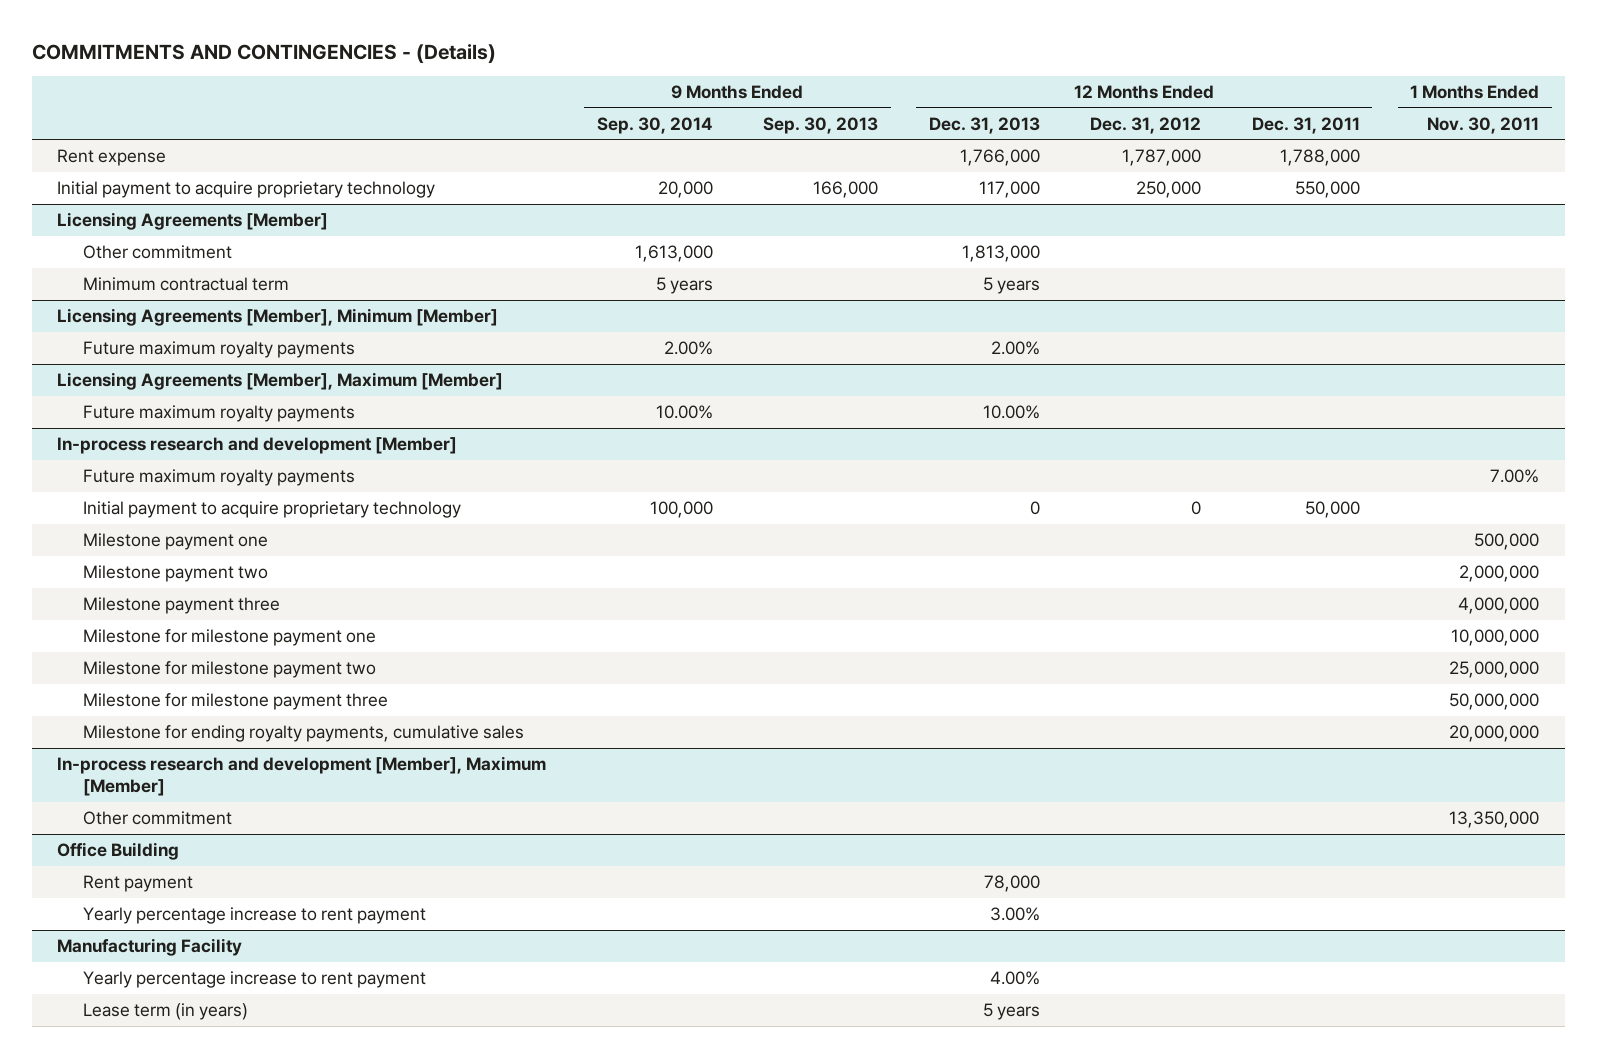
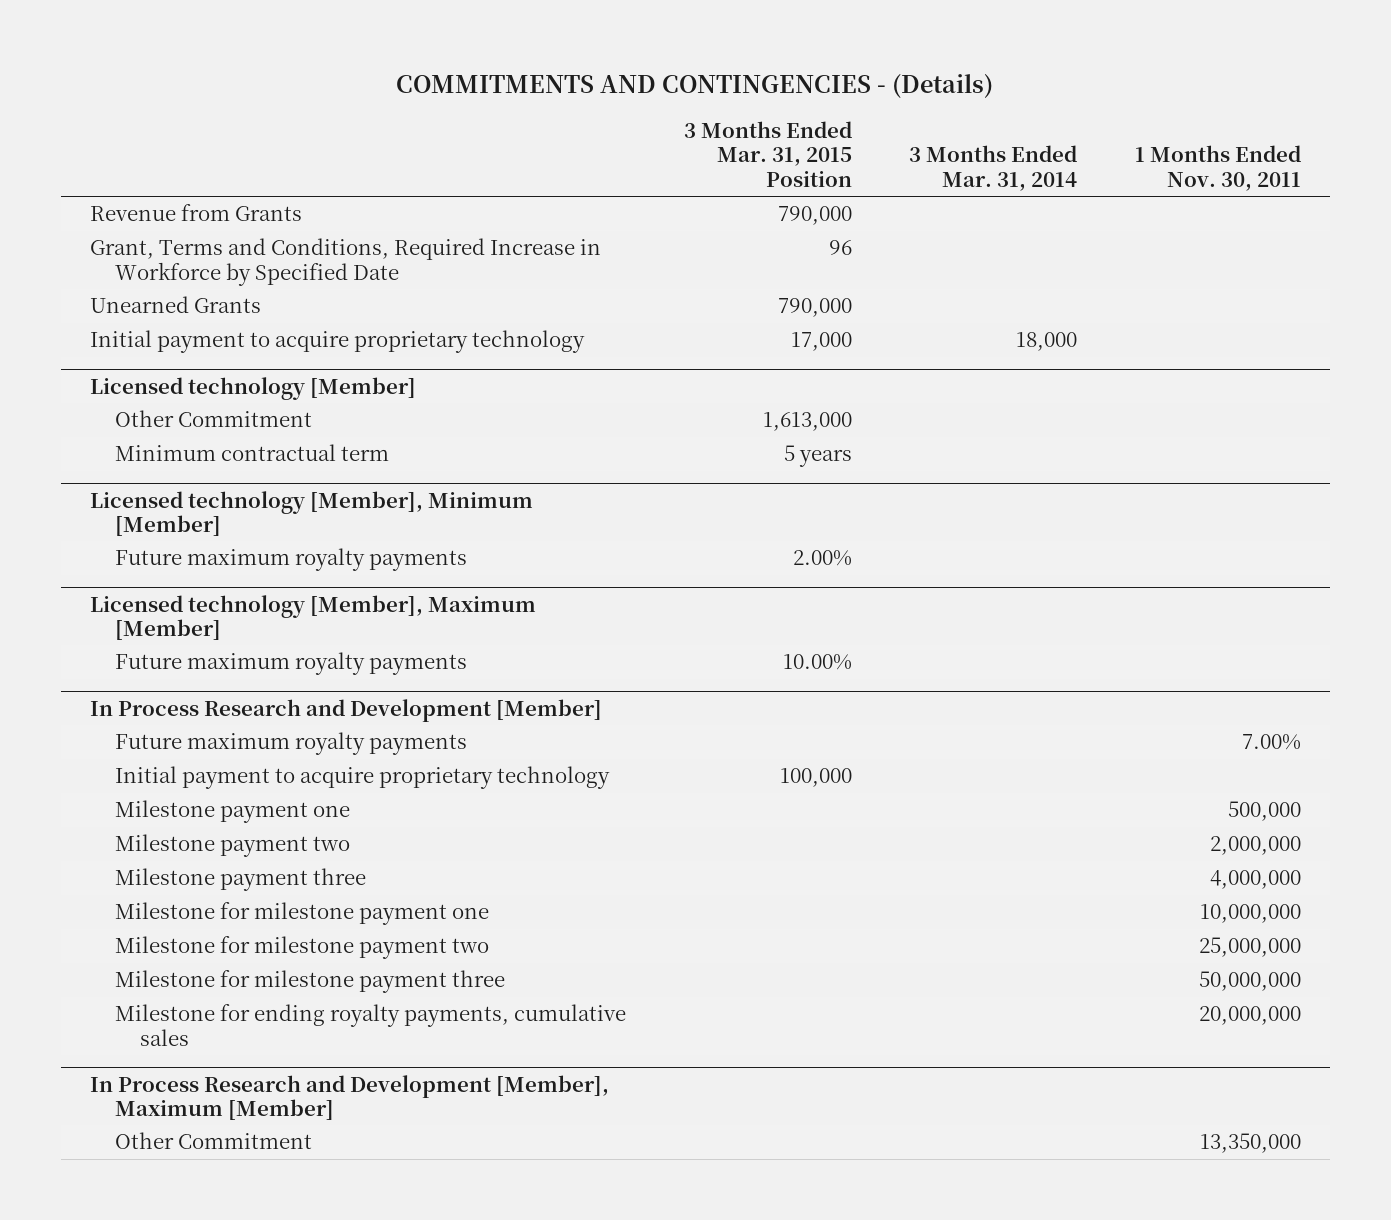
- | 9 Months Ended Sep. 30, 2014 | 9 Months Ended Sep. 30, 2013 | 12 Months Ended Dec. 31, 2013 | 12 Months Ended Dec. 31, 2012 | 12 Months Ended Dec. 31, 2011 | 1 Months Ended Nov. 30, 2011
+ | 3 Months Ended Mar. 31, 2015 Position | 3 Months Ended Mar. 31, 2014 | 1 Months Ended Nov. 30, 2011
- Rent expense | | | 1,766,000 | 1,787,000 | 1,788,000 |
+ Revenue from Grants | 790,000 | |
+ Grant, Terms and Conditions, Required Increase in Workforce by Specified Date | 96 | |
+ Unearned Grants | 790,000 | |
- Licensing Agreements [Member]
- Other commitment | 1,613,000 | | 1,813,000 | | |
+ Licensed technology [Member]
+ Other Commitment | 1,613,000 | |
- Licensing Agreements [Member], Minimum [Member]
- Future maximum royalty payments | 2.00% | | 2.00% | | |
- Licensing Agreements [Member], Maximum [Member]
- Future maximum royalty payments | 10.00% | | 10.00% | | |
- In-process research and development [Member]
+ Licensed technology [Member], Minimum [Member]
+ Future maximum royalty payments | 2.00% | |
+ Licensed technology [Member], Maximum [Member]
+ Future maximum royalty payments | 10.00% | |
+ In Process Research and Development [Member]
- In-process research and development [Member], Maximum [Member]
- Other commitment | | | | | | 13,350,000
- Office Building
- Rent payment | | | 78,000 | | |
- Yearly percentage increase to rent payment | | | 3.00% | | |
- Manufacturing Facility
- Yearly percentage increase to rent payment | | | 4.00% | | |
- Lease term (in years) | | | 5 years | | |
+ In Process Research and Development [Member], Maximum [Member]
+ Other Commitment | | | 13,350,000

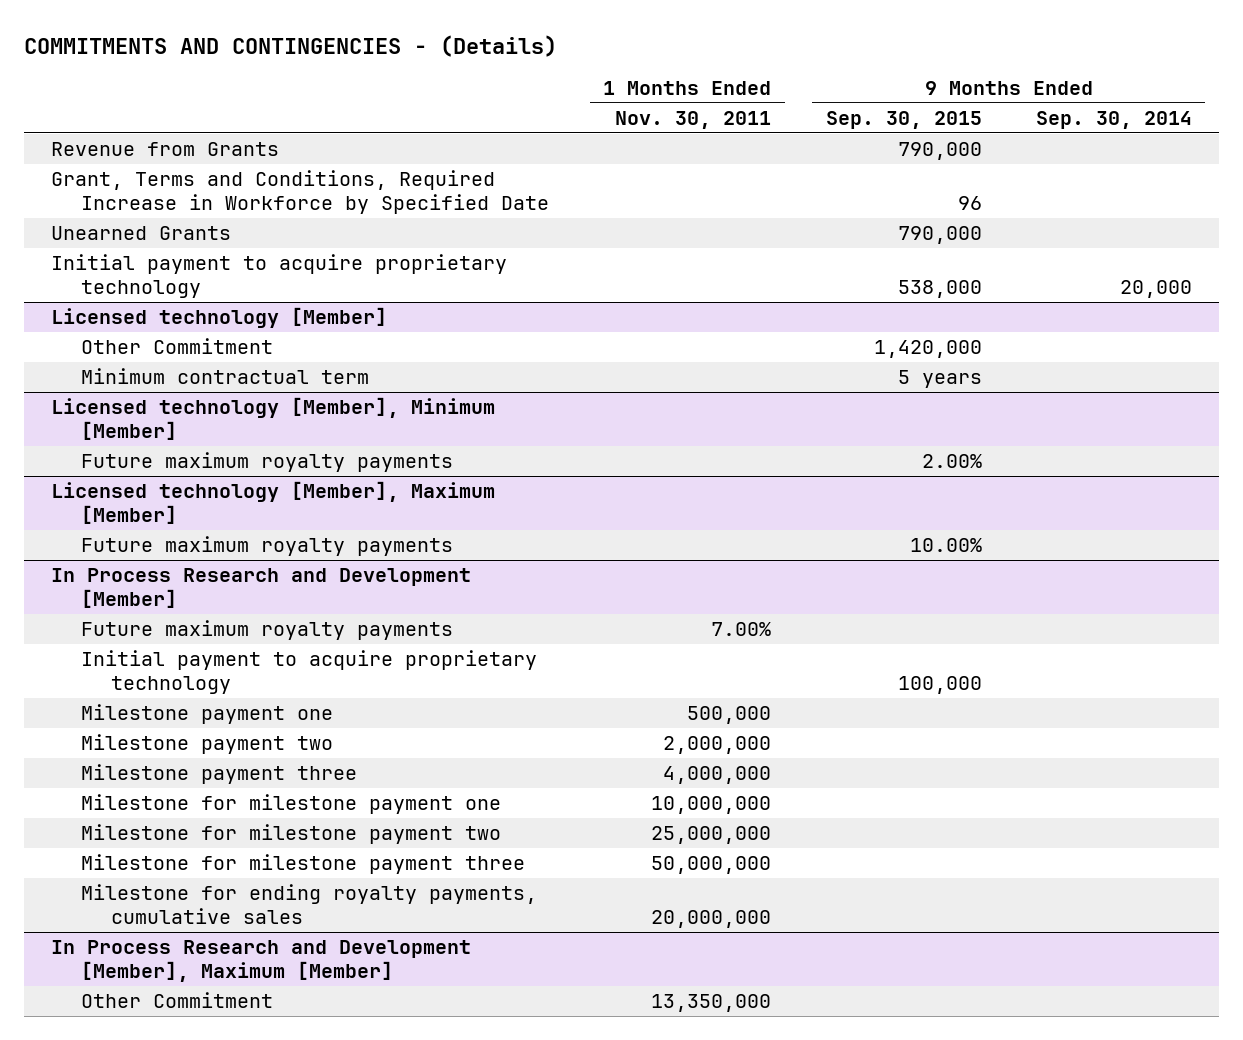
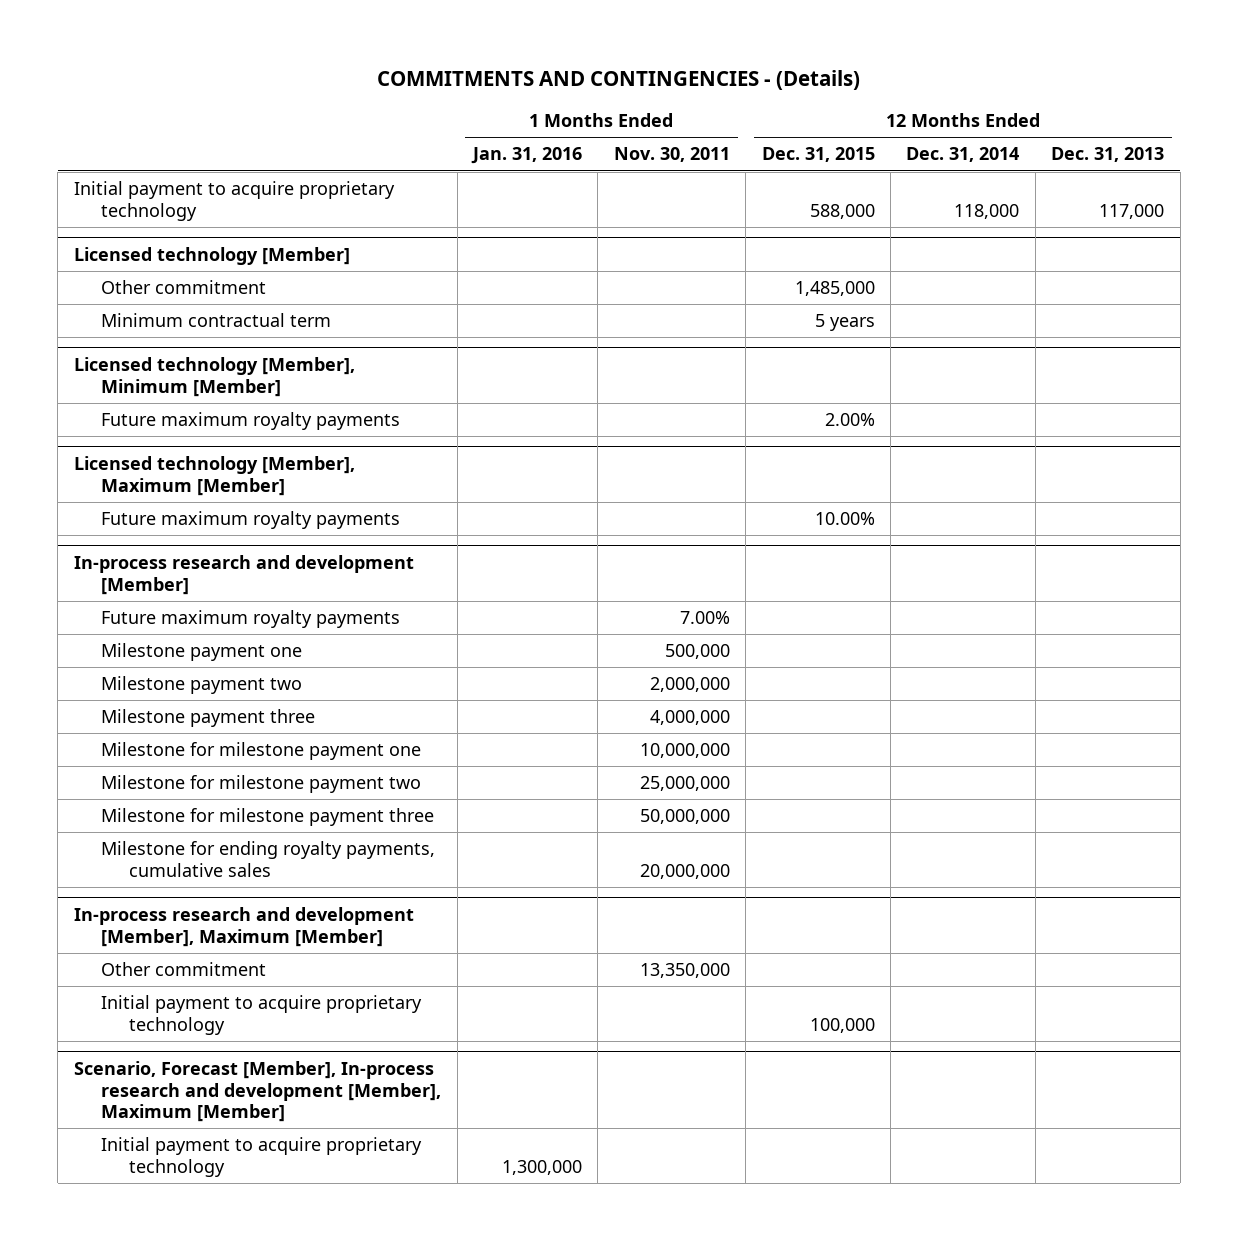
- | 1 Months Ended Nov. 30, 2011 | 9 Months Ended Sep. 30, 2015 | 9 Months Ended Sep. 30, 2014
+ | 1 Months Ended Jan. 31, 2016 | 1 Months Ended Nov. 30, 2011 | 12 Months Ended Dec. 31, 2015 | 12 Months Ended Dec. 31, 2014 | 12 Months Ended Dec. 31, 2013
- Revenue from Grants | | 790,000 |
- Grant, Terms and Conditions, Required Increase in Workforce by Specified Date | | 96 |
- Unearned Grants | | 790,000 |
@ Licensed technology [Member]
- Other Commitment | | 1,420,000 |
+ Other commitment | | | 1,485,000 | |
- In Process Research and Development [Member]
+ In-process research and development [Member]
- Initial payment to acquire proprietary technology | | 100,000 |
- In Process Research and Development [Member], Maximum [Member]
- Other Commitment | 13,350,000 | |
+ In-process research and development [Member], Maximum [Member]
+ Other commitment | | 13,350,000 | | |
+ Initial payment to acquire proprietary technology | | | 100,000 | |
+ Scenario, Forecast [Member], In-process research and development [Member], Maximum [Member]
+ Initial payment to acquire proprietary technology | 1,300,000 | | | |

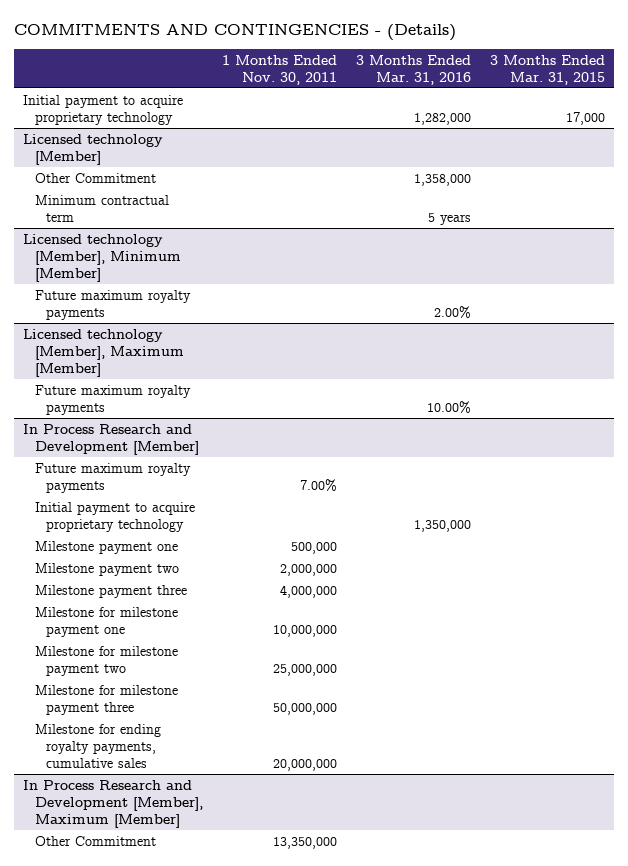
- | 1 Months Ended Jan. 31, 2016 | 1 Months Ended Nov. 30, 2011 | 12 Months Ended Dec. 31, 2015 | 12 Months Ended Dec. 31, 2014 | 12 Months Ended Dec. 31, 2013
+ | 1 Months Ended Nov. 30, 2011 | 3 Months Ended Mar. 31, 2016 | 3 Months Ended Mar. 31, 2015
@ Licensed technology [Member]
- Other commitment | | | 1,485,000 | |
+ Other Commitment | | 1,358,000 |
- In-process research and development [Member]
+ In Process Research and Development [Member]
+ Initial payment to acquire proprietary technology | | 1,350,000 |
- In-process research and development [Member], Maximum [Member]
- Other commitment | | 13,350,000 | | |
- Initial payment to acquire proprietary technology | | | 100,000 | |
- Scenario, Forecast [Member], In-process research and development [Member], Maximum [Member]
- Initial payment to acquire proprietary technology | 1,300,000 | | | |
+ In Process Research and Development [Member], Maximum [Member]
+ Other Commitment | 13,350,000 | |

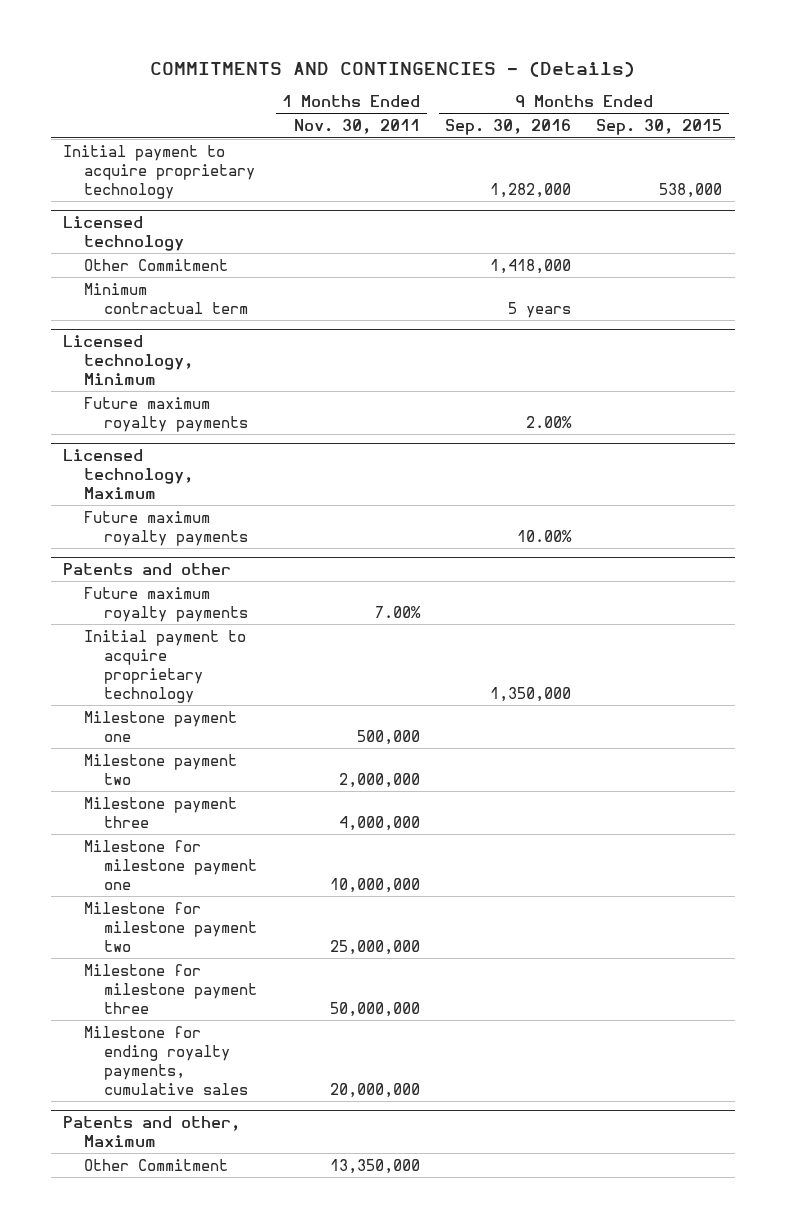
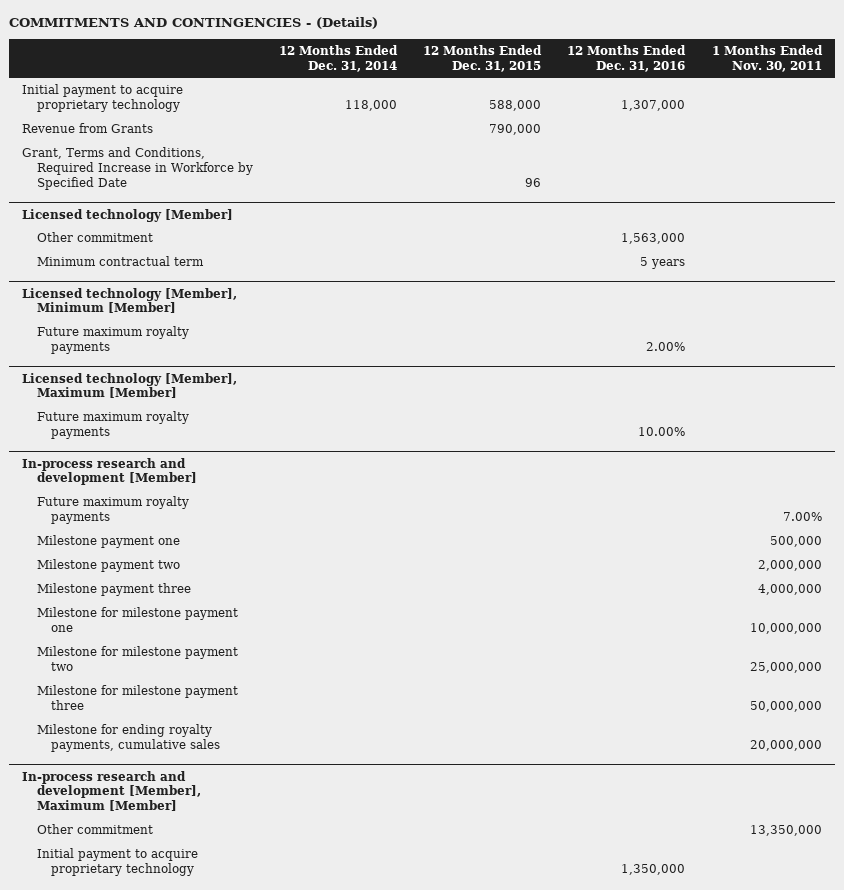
- | 1 Months Ended Nov. 30, 2011 | 9 Months Ended Sep. 30, 2016 | 9 Months Ended Sep. 30, 2015
+ | 12 Months Ended Dec. 31, 2014 | 12 Months Ended Dec. 31, 2015 | 12 Months Ended Dec. 31, 2016 | 1 Months Ended Nov. 30, 2011
- Licensed technology
- Other Commitment | | 1,418,000 |
+ Revenue from Grants | | 790,000 | |
+ Grant, Terms and Conditions, Required Increase in Workforce by Specified Date | | 96 | |
+ Licensed technology [Member]
+ Other commitment | | | 1,563,000 |
- Licensed technology, Minimum
+ Licensed technology [Member], Minimum [Member]
- Licensed technology, Maximum
+ Licensed technology [Member], Maximum [Member]
- Patents and other
+ In-process research and development [Member]
- Initial payment to acquire proprietary technology | | 1,350,000 |
- Patents and other, Maximum
- Other Commitment | 13,350,000 | |
+ In-process research and development [Member], Maximum [Member]
+ Other commitment | | | | 13,350,000
+ Initial payment to acquire proprietary technology | | | 1,350,000 |

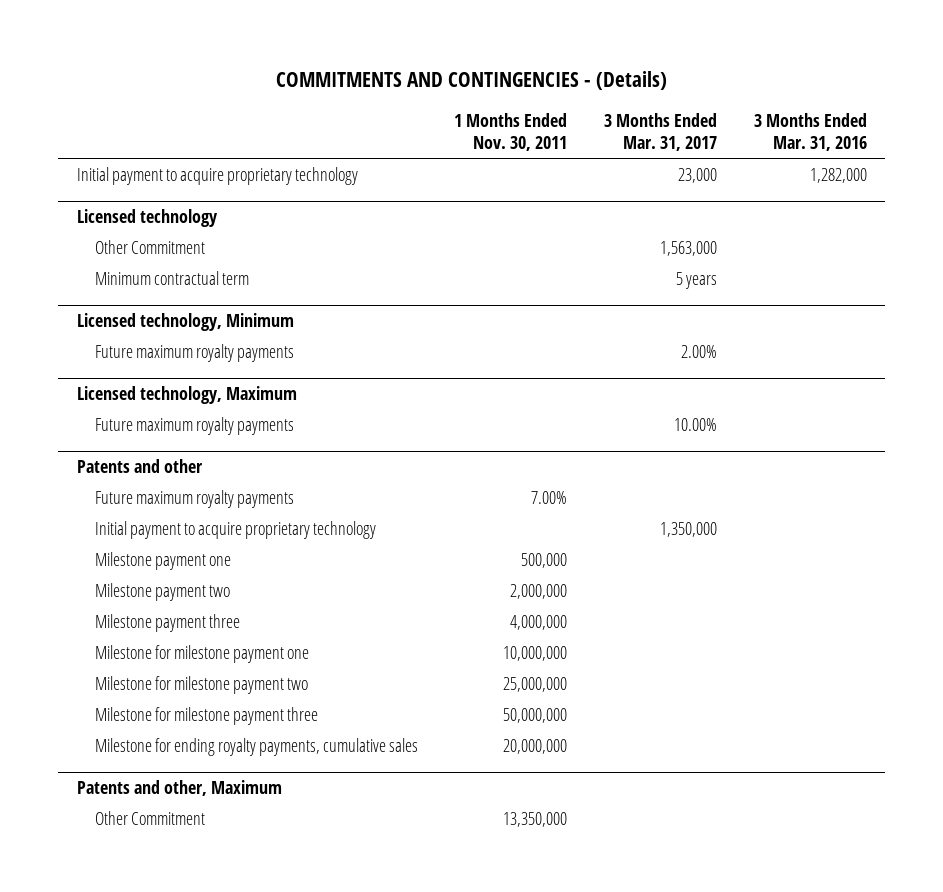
- | 12 Months Ended Dec. 31, 2014 | 12 Months Ended Dec. 31, 2015 | 12 Months Ended Dec. 31, 2016 | 1 Months Ended Nov. 30, 2011
+ | 1 Months Ended Nov. 30, 2011 | 3 Months Ended Mar. 31, 2017 | 3 Months Ended Mar. 31, 2016
- Revenue from Grants | | 790,000 | |
- Grant, Terms and Conditions, Required Increase in Workforce by Specified Date | | 96 | |
- Licensed technology [Member]
- Other commitment | | | 1,563,000 |
+ Licensed technology
+ Other Commitment | | 1,563,000 |
- Licensed technology [Member], Minimum [Member]
+ Licensed technology, Minimum
- Licensed technology [Member], Maximum [Member]
+ Licensed technology, Maximum
- In-process research and development [Member]
+ Patents and other
+ Initial payment to acquire proprietary technology | | 1,350,000 |
- In-process research and development [Member], Maximum [Member]
- Other commitment | | | | 13,350,000
- Initial payment to acquire proprietary technology | | | 1,350,000 |
+ Patents and other, Maximum
+ Other Commitment | 13,350,000 | |

